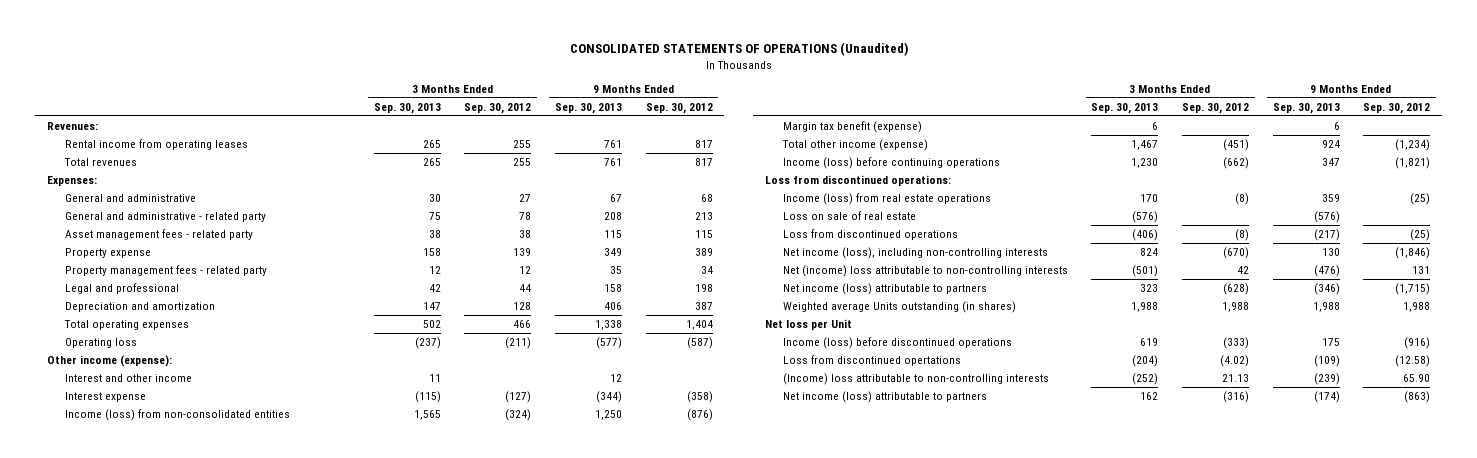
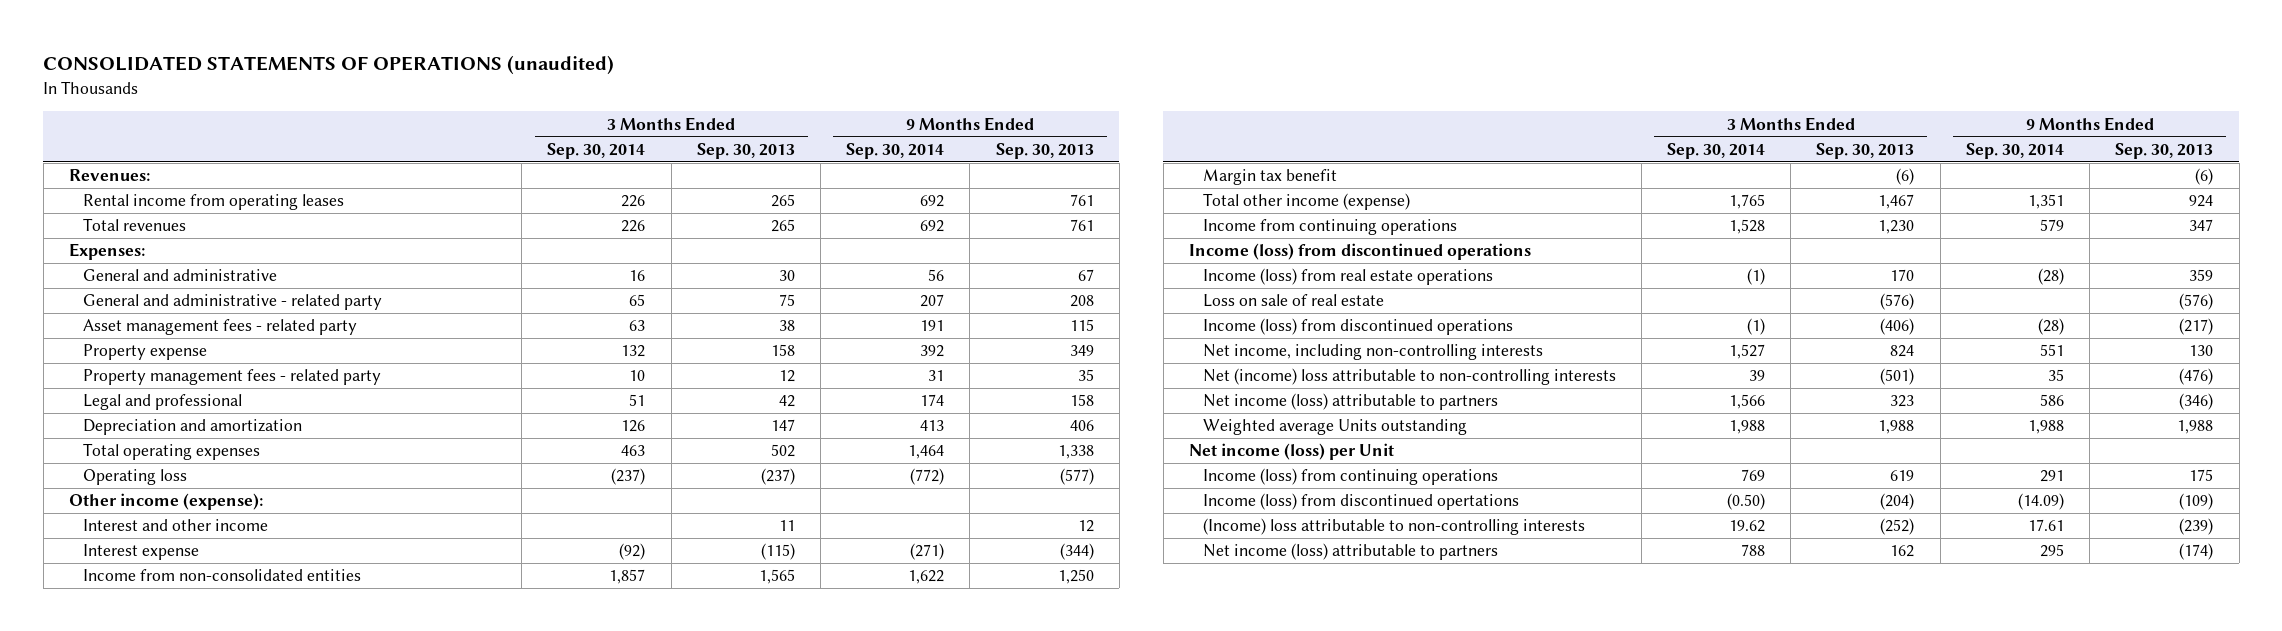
- CONSOLIDATED STATEMENTS OF OPERATIONS (Unaudited)
+ CONSOLIDATED STATEMENTS OF OPERATIONS (unaudited)
- | 3 Months Ended Sep. 30, 2013 | 3 Months Ended Sep. 30, 2012 | 9 Months Ended Sep. 30, 2013 | 9 Months Ended Sep. 30, 2012
+ | 3 Months Ended Sep. 30, 2014 | 3 Months Ended Sep. 30, 2013 | 9 Months Ended Sep. 30, 2014 | 9 Months Ended Sep. 30, 2013
- Income (loss) from non-consolidated entities | 1,565 | (324) | 1,250 | (876)
- Margin tax benefit (expense) | 6 | | 6 |
+ Income from non-consolidated entities | 1,857 | 1,565 | 1,622 | 1,250
+ Margin tax benefit | | (6) | | (6)
- Income (loss) before continuing operations | 1,230 | (662) | 347 | (1,821)
- Loss from discontinued operations:
+ Income from continuing operations | 1,528 | 1,230 | 579 | 347
+ Income (loss) from discontinued operations
- Loss from discontinued operations | (406) | (8) | (217) | (25)
- Net income (loss), including non-controlling interests | 824 | (670) | 130 | (1,846)
+ Income (loss) from discontinued operations | (1) | (406) | (28) | (217)
+ Net income, including non-controlling interests | 1,527 | 824 | 551 | 130
- Weighted average Units outstanding (in shares) | 1,988 | 1,988 | 1,988 | 1,988
- Net loss per Unit
- Income (loss) before discontinued operations | 619 | (333) | 175 | (916)
- Loss from discontinued opertations | (204) | (4.02) | (109) | (12.58)
+ Weighted average Units outstanding | 1,988 | 1,988 | 1,988 | 1,988
+ Net income (loss) per Unit
+ Income (loss) from continuing operations | 769 | 619 | 291 | 175
+ Income (loss) from discontinued opertations | (0.50) | (204) | (14.09) | (109)

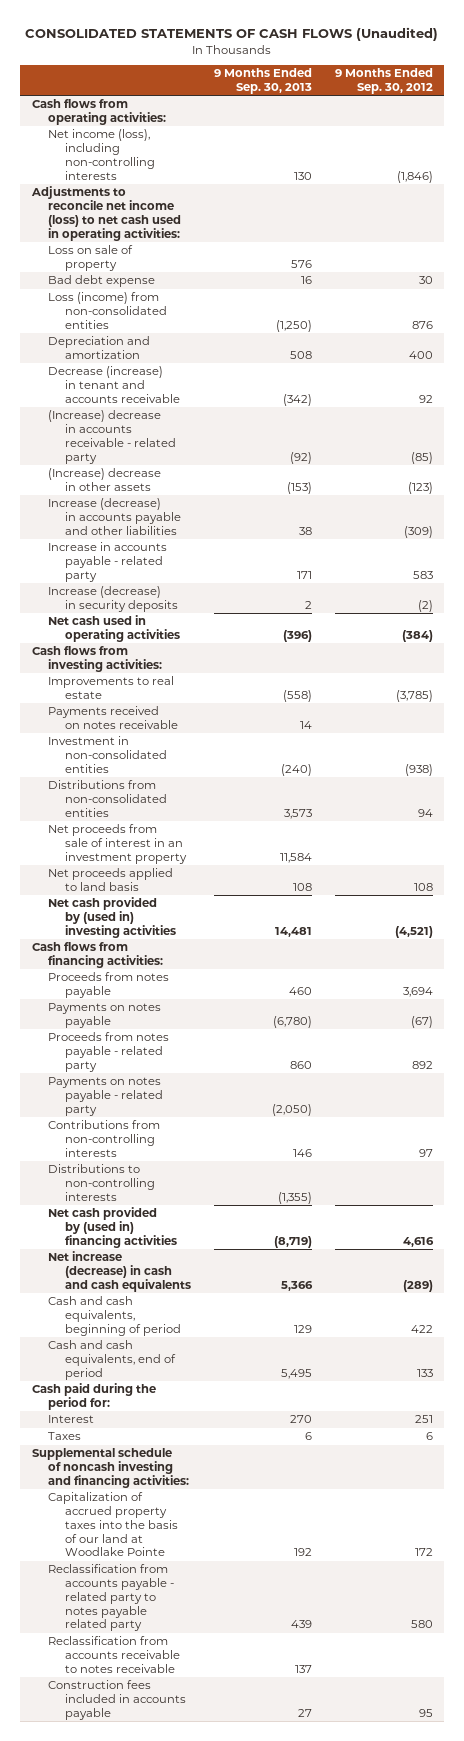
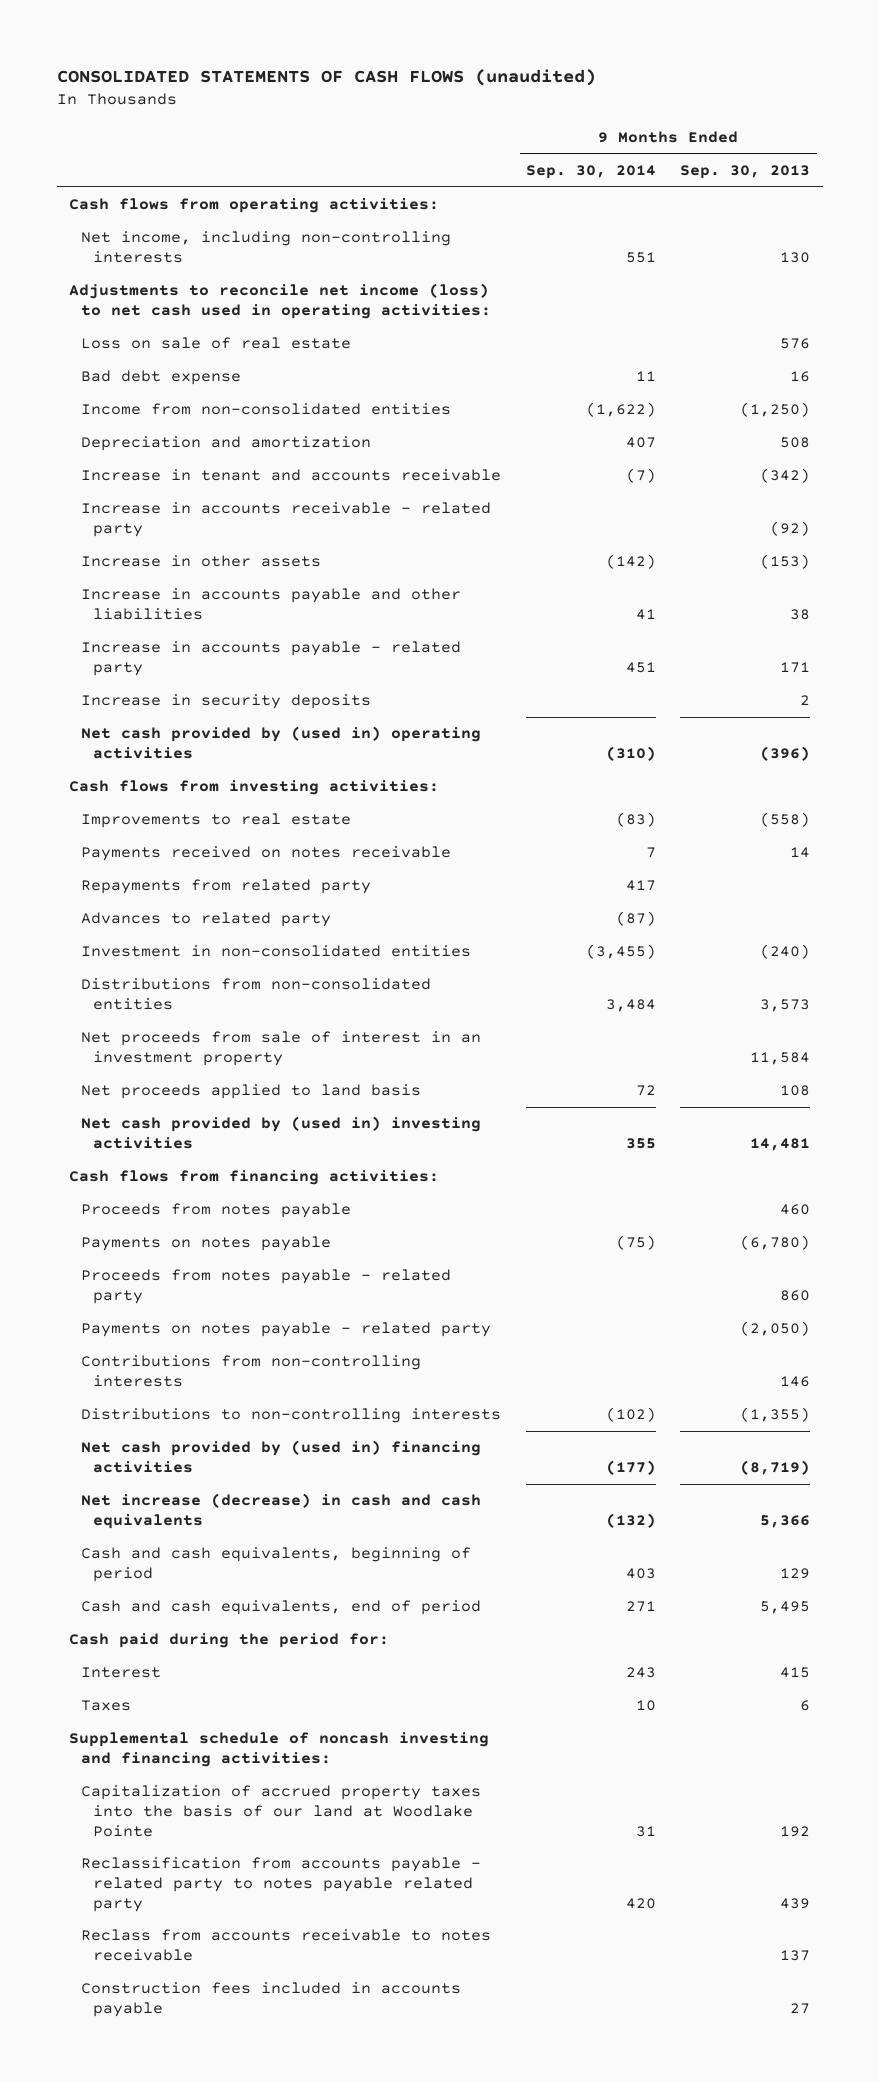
- CONSOLIDATED STATEMENTS OF CASH FLOWS (Unaudited)
+ CONSOLIDATED STATEMENTS OF CASH FLOWS (unaudited)
- | 9 Months Ended Sep. 30, 2013 | 9 Months Ended Sep. 30, 2012
+ | 9 Months Ended Sep. 30, 2014 | 9 Months Ended Sep. 30, 2013
- Net income (loss), including non-controlling interests | 130 | (1,846)
+ Net income, including non-controlling interests | 551 | 130
- Loss on sale of property | 576 |
+ Loss on sale of real estate | | 576
- Loss (income) from non-consolidated entities | (1,250) | 876
+ Income from non-consolidated entities | (1,622) | (1,250)
- Decrease (increase) in tenant and accounts receivable | (342) | 92
- (Increase) decrease in accounts receivable - related party | (92) | (85)
- (Increase) decrease in other assets | (153) | (123)
- Increase (decrease) in accounts payable and other liabilities | 38 | (309)
+ Increase in tenant and accounts receivable | (7) | (342)
+ Increase in accounts receivable - related party | | (92)
+ Increase in other assets | (142) | (153)
+ Increase in accounts payable and other liabilities | 41 | 38
- Increase (decrease) in security deposits | 2 | (2)
- Net cash used in operating activities | (396) | (384)
+ Increase in security deposits | | 2
+ Net cash provided by (used in) operating activities | (310) | (396)
+ Repayments from related party | 417 |
+ Advances to related party | (87) |
- Interest | 270 | 251
+ Interest | 243 | 415
- Reclassification from accounts receivable to notes receivable | 137 |
+ Reclass from accounts receivable to notes receivable | | 137

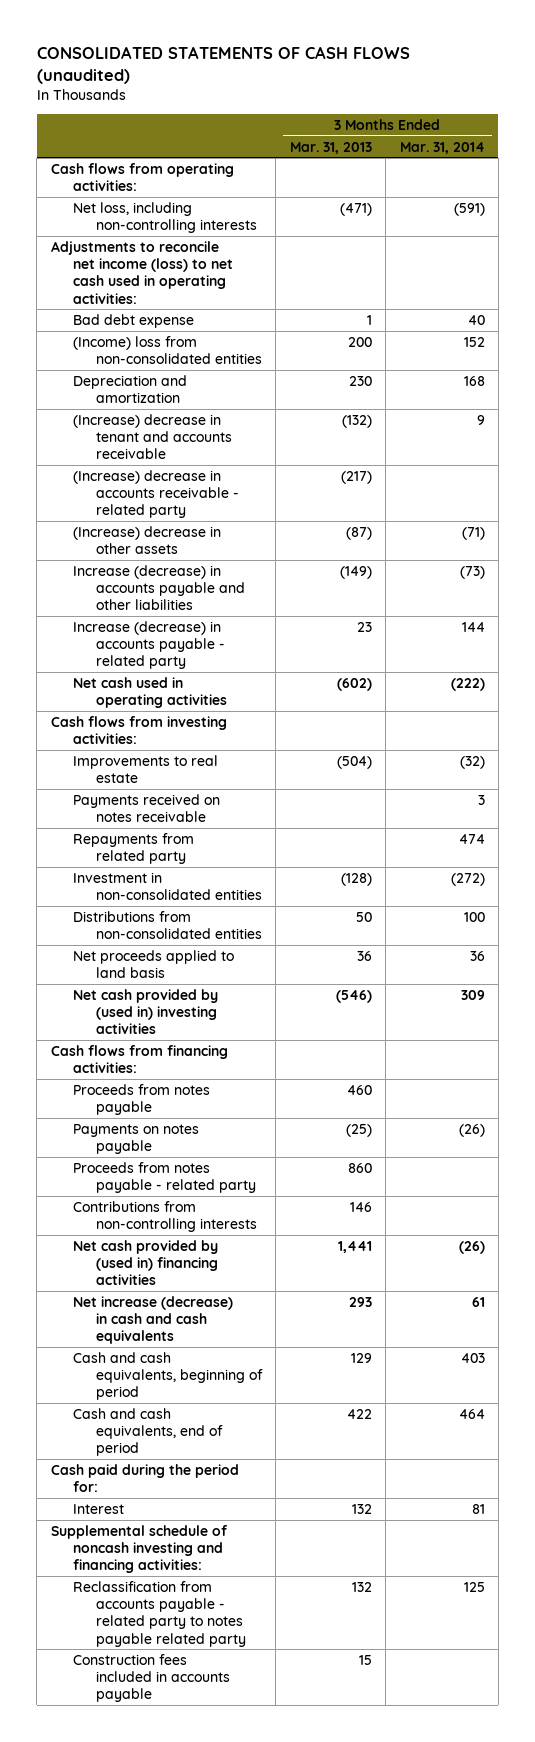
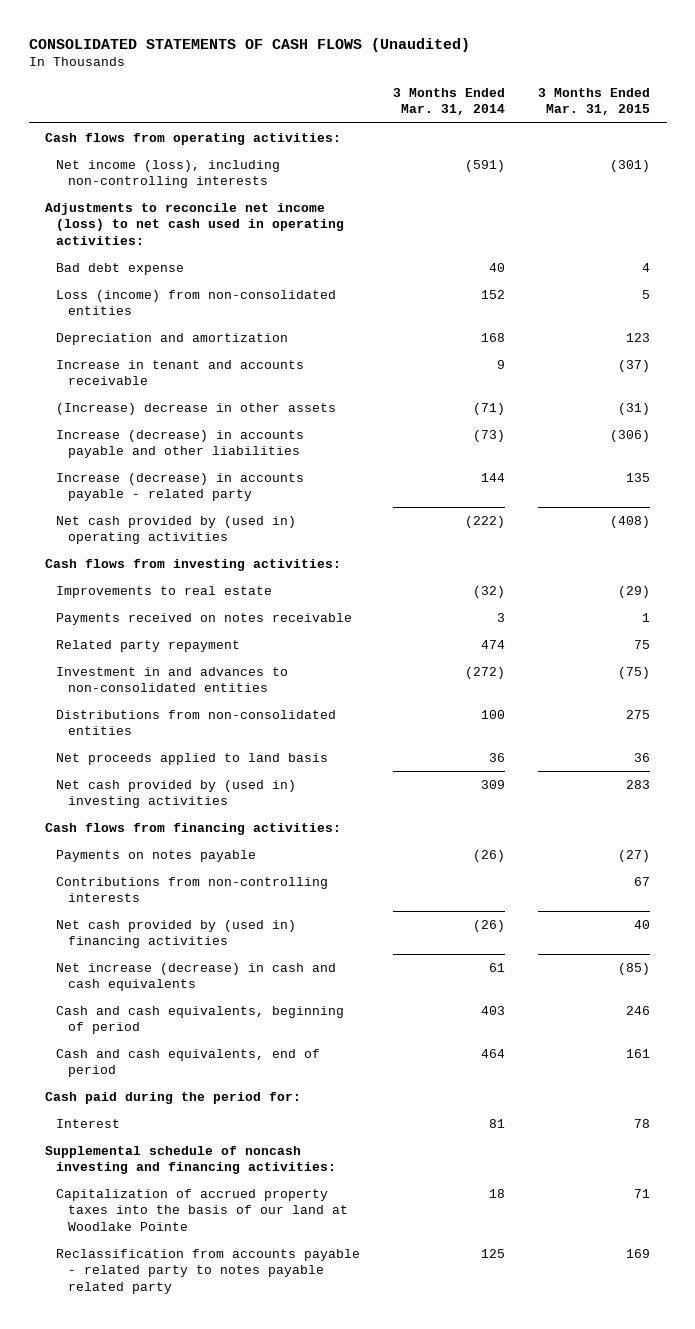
- CONSOLIDATED STATEMENTS OF CASH FLOWS (unaudited)
+ CONSOLIDATED STATEMENTS OF CASH FLOWS (Unaudited)
- | 3 Months Ended Mar. 31, 2013 | 3 Months Ended Mar. 31, 2014
+ | 3 Months Ended Mar. 31, 2014 | 3 Months Ended Mar. 31, 2015
- Net loss, including non-controlling interests | (471) | (591)
+ Net income (loss), including non-controlling interests | (591) | (301)
- (Income) loss from non-consolidated entities | 200 | 152
+ Loss (income) from non-consolidated entities | 152 | 5
- (Increase) decrease in tenant and accounts receivable | (132) | 9
- (Increase) decrease in accounts receivable - related party | (217) |
+ Increase in tenant and accounts receivable | 9 | (37)
- Net cash used in operating activities | (602) | (222)
+ Net cash provided by (used in) operating activities | (222) | (408)
- Repayments from related party | | 474
- Investment in non-consolidated entities | (128) | (272)
+ Related party repayment | 474 | 75
+ Investment in and advances to non-consolidated entities | (272) | (75)
- Proceeds from notes payable | 460 |
- Proceeds from notes payable - related party | 860 |
+ Capitalization of accrued property taxes into the basis of our land at Woodlake Pointe | 18 | 71
- Construction fees included in accounts payable | 15 |

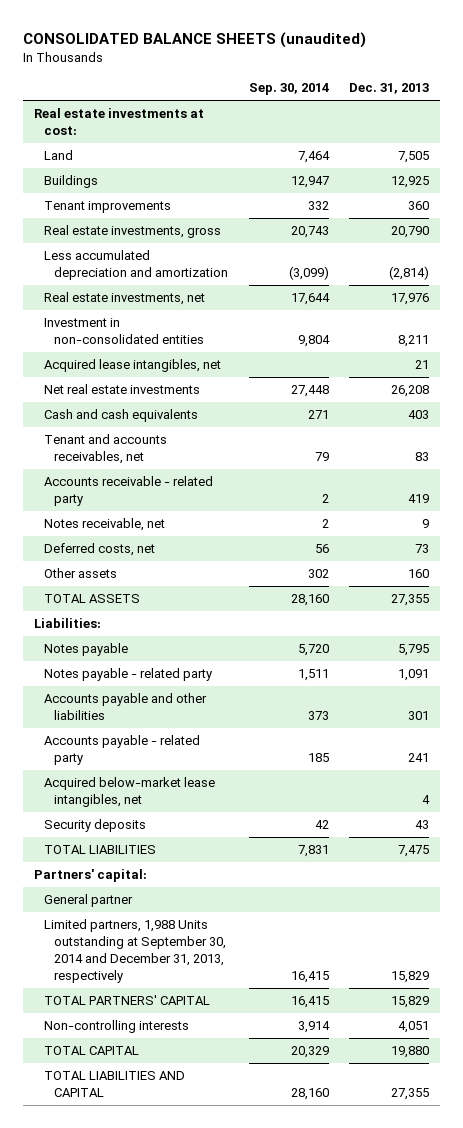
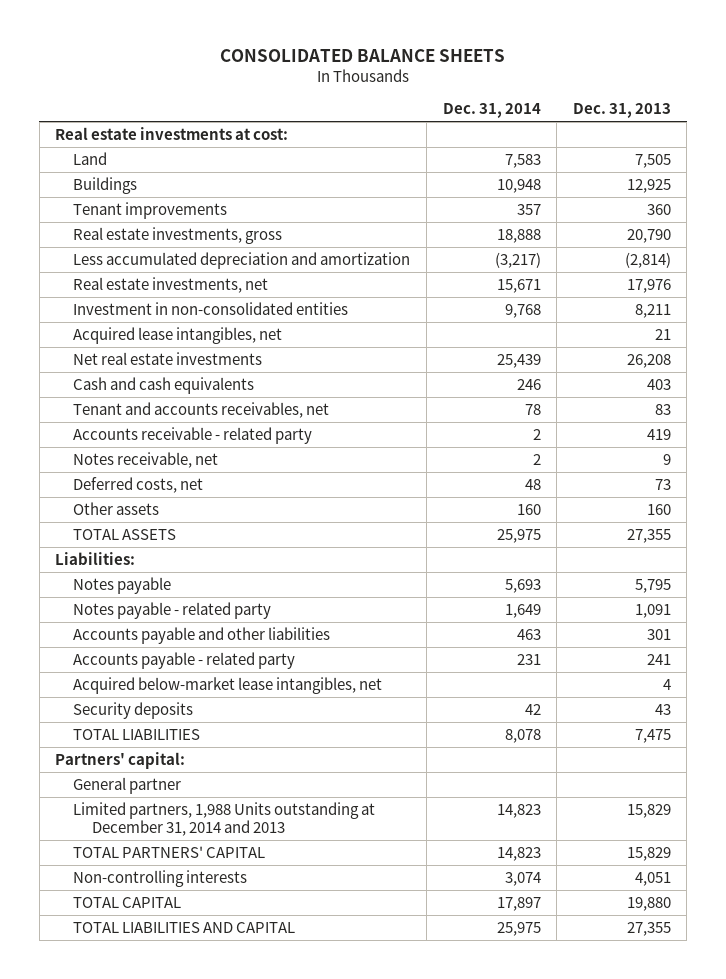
- CONSOLIDATED BALANCE SHEETS (unaudited)
+ CONSOLIDATED BALANCE SHEETS
- | Sep. 30, 2014 | Dec. 31, 2013
+ | Dec. 31, 2014 | Dec. 31, 2013
- Limited partners, 1,988 Units outstanding at September 30, 2014 and December 31, 2013, respectively | 16,415 | 15,829
+ Limited partners, 1,988 Units outstanding at December 31, 2014 and 2013 | 14,823 | 15,829

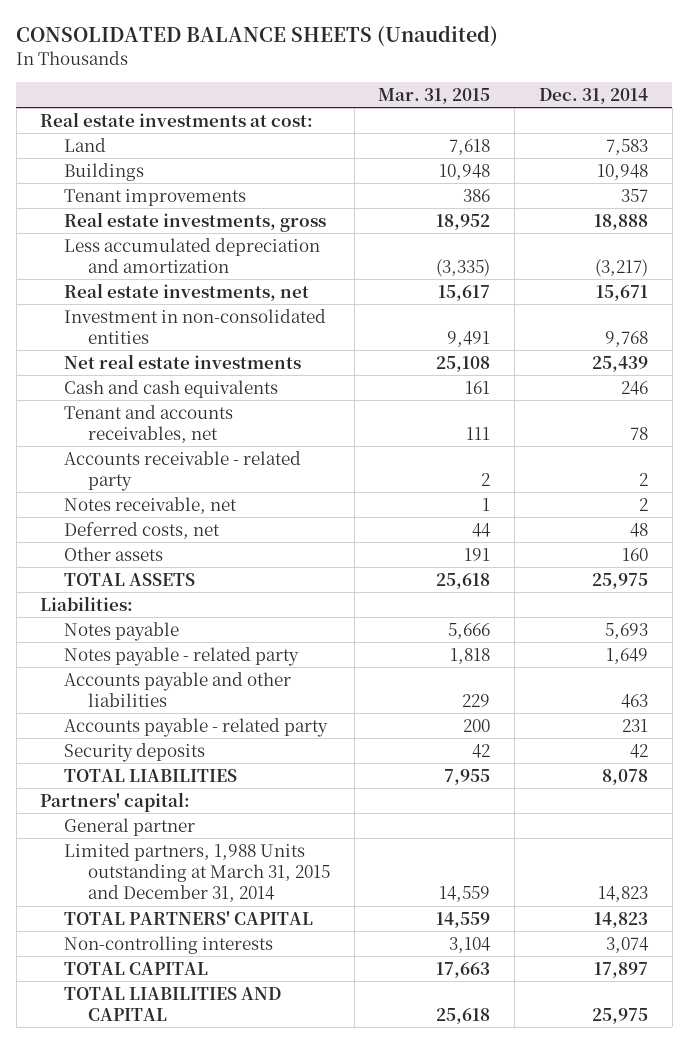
- CONSOLIDATED BALANCE SHEETS
+ CONSOLIDATED BALANCE SHEETS (Unaudited)
- | Dec. 31, 2014 | Dec. 31, 2013
+ | Mar. 31, 2015 | Dec. 31, 2014
- Acquired lease intangibles, net | | 21
- Acquired below-market lease intangibles, net | | 4
- Limited partners, 1,988 Units outstanding at December 31, 2014 and 2013 | 14,823 | 15,829
+ Limited partners, 1,988 Units outstanding at March 31, 2015 and December 31, 2014 | 14,559 | 14,823

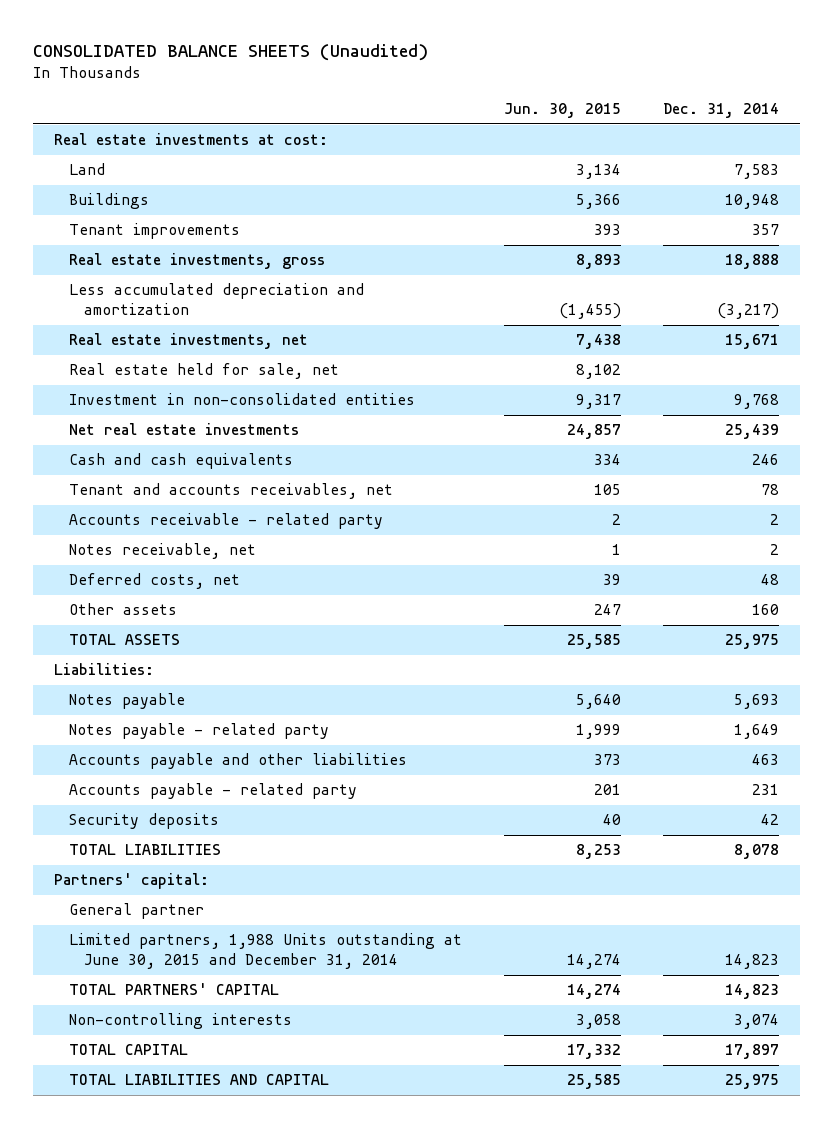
- | Mar. 31, 2015 | Dec. 31, 2014
+ | Jun. 30, 2015 | Dec. 31, 2014
+ Real estate held for sale, net | 8,102 |
- Limited partners, 1,988 Units outstanding at March 31, 2015 and December 31, 2014 | 14,559 | 14,823
+ Limited partners, 1,988 Units outstanding at June 30, 2015 and December 31, 2014 | 14,274 | 14,823

